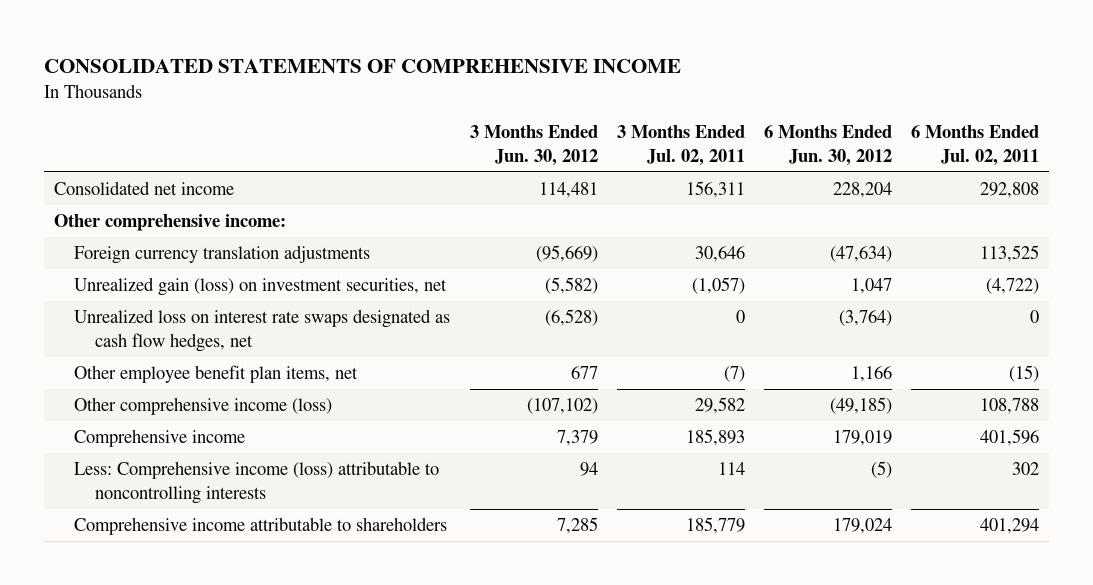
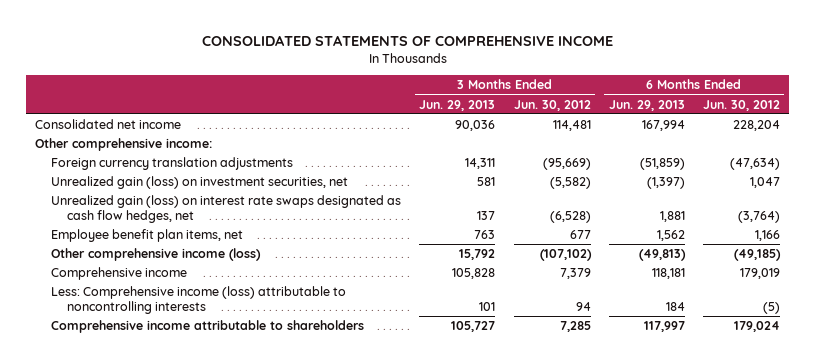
- | 3 Months Ended Jun. 30, 2012 | 3 Months Ended Jul. 02, 2011 | 6 Months Ended Jun. 30, 2012 | 6 Months Ended Jul. 02, 2011
+ | 3 Months Ended Jun. 29, 2013 | 3 Months Ended Jun. 30, 2012 | 6 Months Ended Jun. 29, 2013 | 6 Months Ended Jun. 30, 2012
- Unrealized loss on interest rate swaps designated as cash flow hedges, net | (6,528) | 0 | (3,764) | 0
- Other employee benefit plan items, net | 677 | (7) | 1,166 | (15)
+ Unrealized gain (loss) on interest rate swaps designated as cash flow hedges, net | 137 | (6,528) | 1,881 | (3,764)
+ Employee benefit plan items, net | 763 | 677 | 1,562 | 1,166

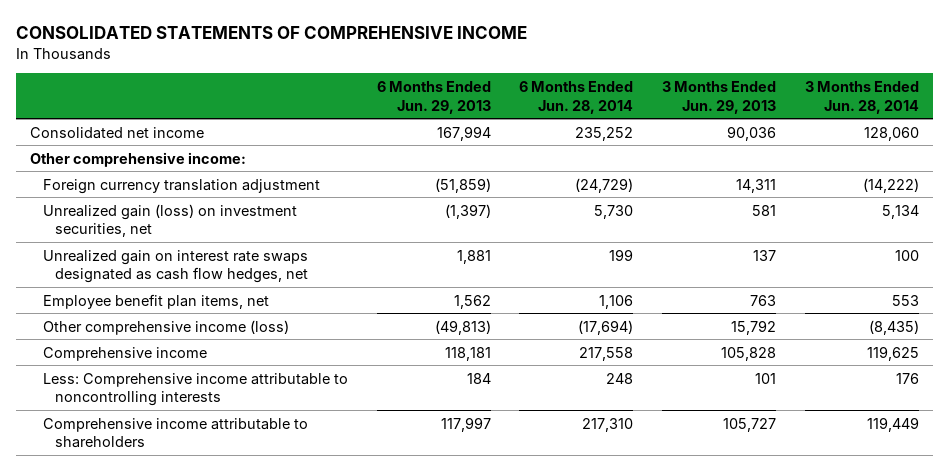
- | 3 Months Ended Jun. 29, 2013 | 3 Months Ended Jun. 30, 2012 | 6 Months Ended Jun. 29, 2013 | 6 Months Ended Jun. 30, 2012
+ | 6 Months Ended Jun. 29, 2013 | 6 Months Ended Jun. 28, 2014 | 3 Months Ended Jun. 29, 2013 | 3 Months Ended Jun. 28, 2014
- Foreign currency translation adjustments | 14,311 | (95,669) | (51,859) | (47,634)
+ Foreign currency translation adjustment | (51,859) | (24,729) | 14,311 | (14,222)
- Unrealized gain (loss) on interest rate swaps designated as cash flow hedges, net | 137 | (6,528) | 1,881 | (3,764)
+ Unrealized gain on interest rate swaps designated as cash flow hedges, net | 1,881 | 199 | 137 | 100
- Less: Comprehensive income (loss) attributable to noncontrolling interests | 101 | 94 | 184 | (5)
+ Less: Comprehensive income attributable to noncontrolling interests | 184 | 248 | 101 | 176

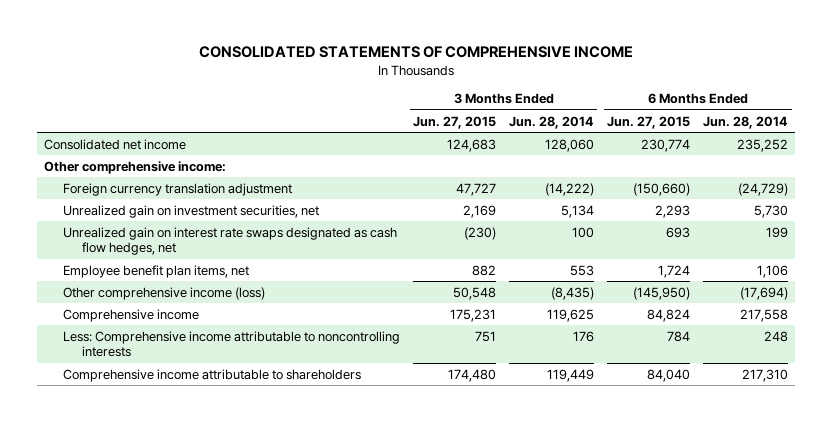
- | 6 Months Ended Jun. 29, 2013 | 6 Months Ended Jun. 28, 2014 | 3 Months Ended Jun. 29, 2013 | 3 Months Ended Jun. 28, 2014
+ | 3 Months Ended Jun. 27, 2015 | 3 Months Ended Jun. 28, 2014 | 6 Months Ended Jun. 27, 2015 | 6 Months Ended Jun. 28, 2014
- Unrealized gain (loss) on investment securities, net | (1,397) | 5,730 | 581 | 5,134
+ Unrealized gain on investment securities, net | 2,169 | 5,134 | 2,293 | 5,730

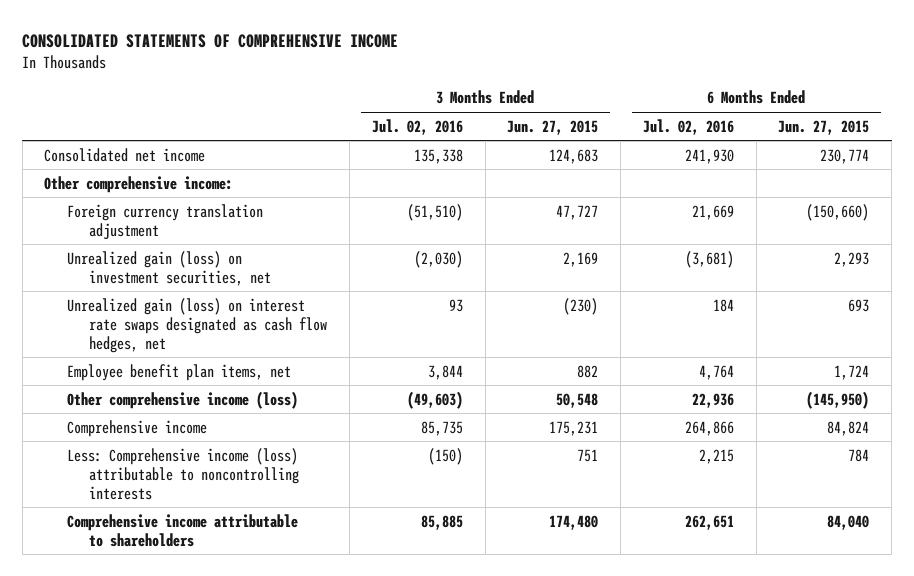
- | 3 Months Ended Jun. 27, 2015 | 3 Months Ended Jun. 28, 2014 | 6 Months Ended Jun. 27, 2015 | 6 Months Ended Jun. 28, 2014
+ | 3 Months Ended Jul. 02, 2016 | 3 Months Ended Jun. 27, 2015 | 6 Months Ended Jul. 02, 2016 | 6 Months Ended Jun. 27, 2015
- Unrealized gain on investment securities, net | 2,169 | 5,134 | 2,293 | 5,730
- Unrealized gain on interest rate swaps designated as cash flow hedges, net | (230) | 100 | 693 | 199
+ Unrealized gain (loss) on investment securities, net | (2,030) | 2,169 | (3,681) | 2,293
+ Unrealized gain (loss) on interest rate swaps designated as cash flow hedges, net | 93 | (230) | 184 | 693
- Less: Comprehensive income attributable to noncontrolling interests | 751 | 176 | 784 | 248
+ Less: Comprehensive income (loss) attributable to noncontrolling interests | (150) | 751 | 2,215 | 784

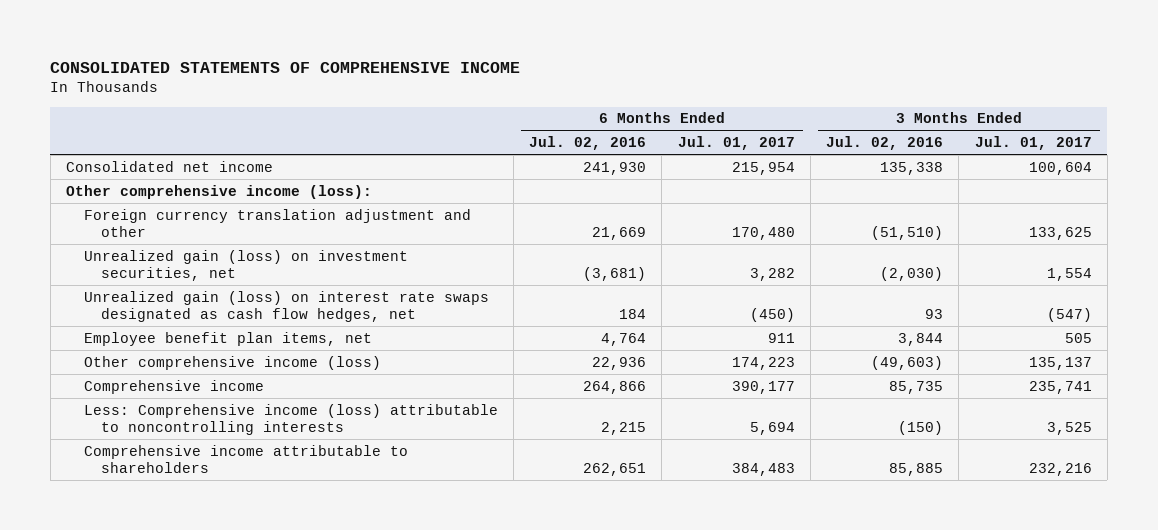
- | 3 Months Ended Jul. 02, 2016 | 3 Months Ended Jun. 27, 2015 | 6 Months Ended Jul. 02, 2016 | 6 Months Ended Jun. 27, 2015
+ | 6 Months Ended Jul. 02, 2016 | 6 Months Ended Jul. 01, 2017 | 3 Months Ended Jul. 02, 2016 | 3 Months Ended Jul. 01, 2017
- Other comprehensive income:
- Foreign currency translation adjustment | (51,510) | 47,727 | 21,669 | (150,660)
+ Other comprehensive income (loss):
+ Foreign currency translation adjustment and other | 21,669 | 170,480 | (51,510) | 133,625

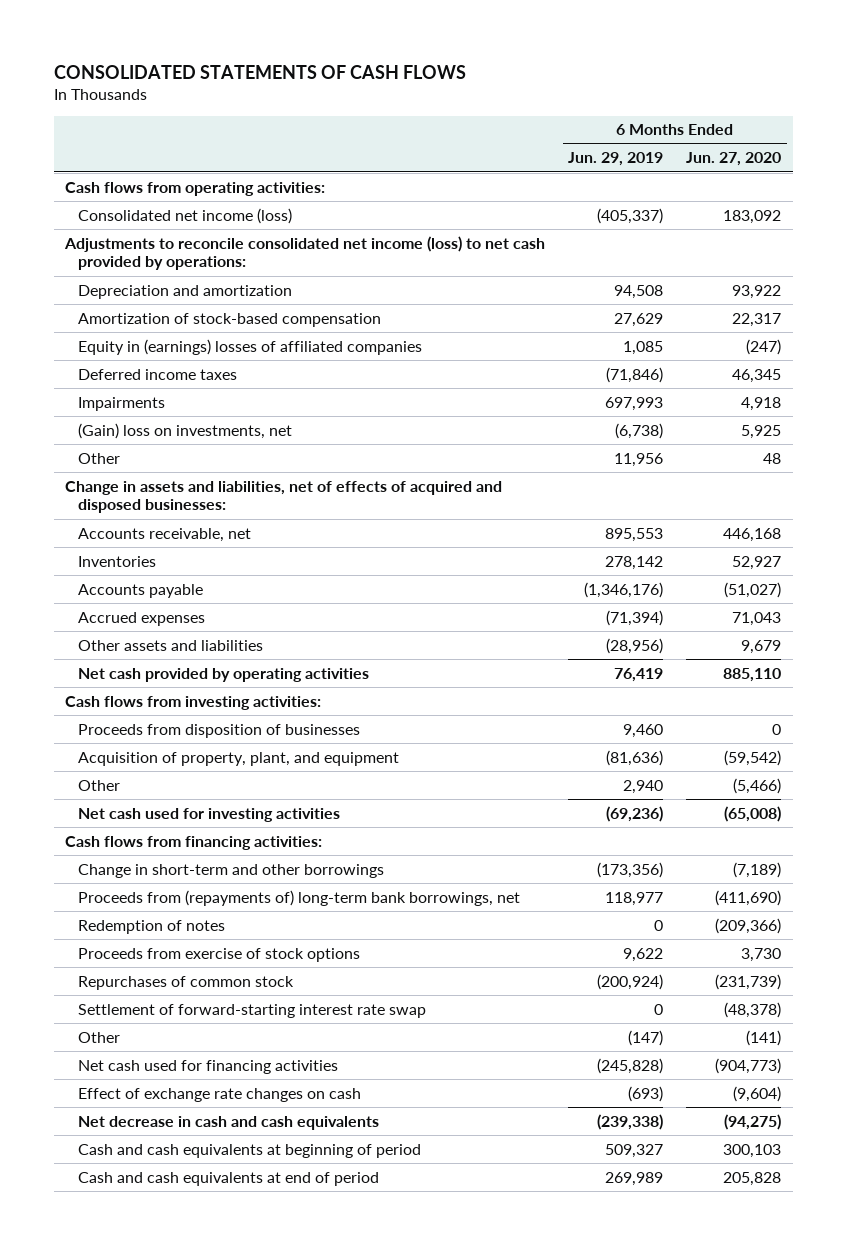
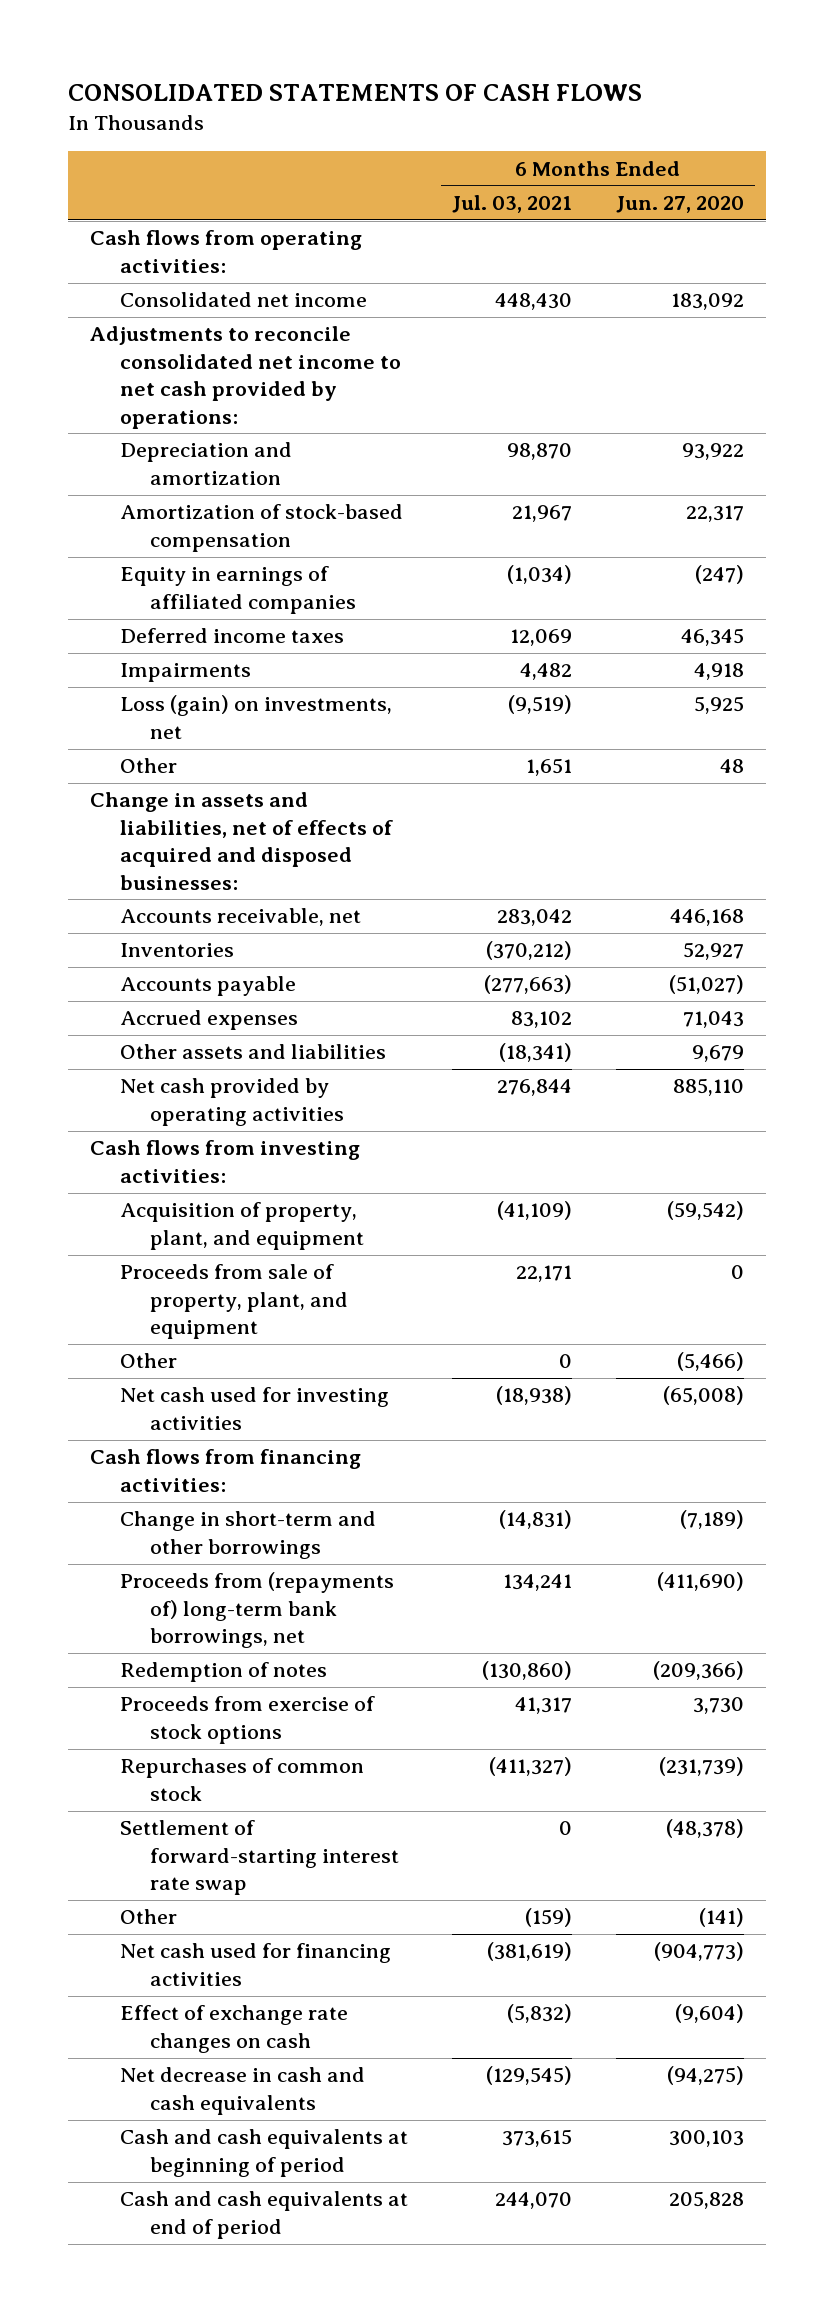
- | 6 Months Ended Jun. 29, 2019 | 6 Months Ended Jun. 27, 2020
+ | 6 Months Ended Jul. 03, 2021 | 6 Months Ended Jun. 27, 2020
- Consolidated net income (loss) | (405,337) | 183,092
- Adjustments to reconcile consolidated net income (loss) to net cash provided by operations:
+ Consolidated net income | 448,430 | 183,092
+ Adjustments to reconcile consolidated net income to net cash provided by operations:
- Equity in (earnings) losses of affiliated companies | 1,085 | (247)
+ Equity in earnings of affiliated companies | (1,034) | (247)
- (Gain) loss on investments, net | (6,738) | 5,925
+ Loss (gain) on investments, net | (9,519) | 5,925
- Proceeds from disposition of businesses | 9,460 | 0
+ Proceeds from sale of property, plant, and equipment | 22,171 | 0

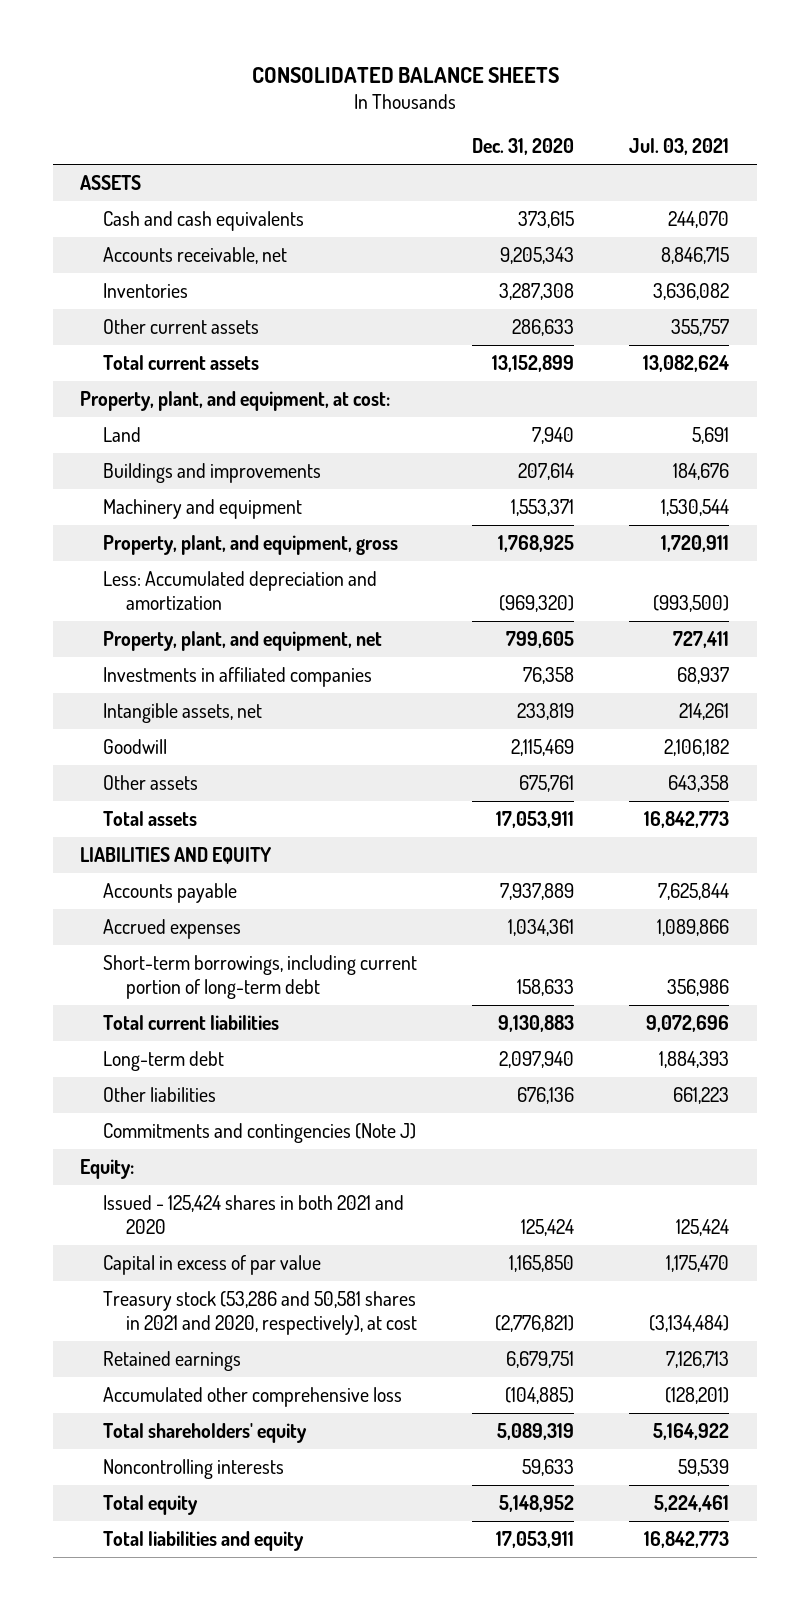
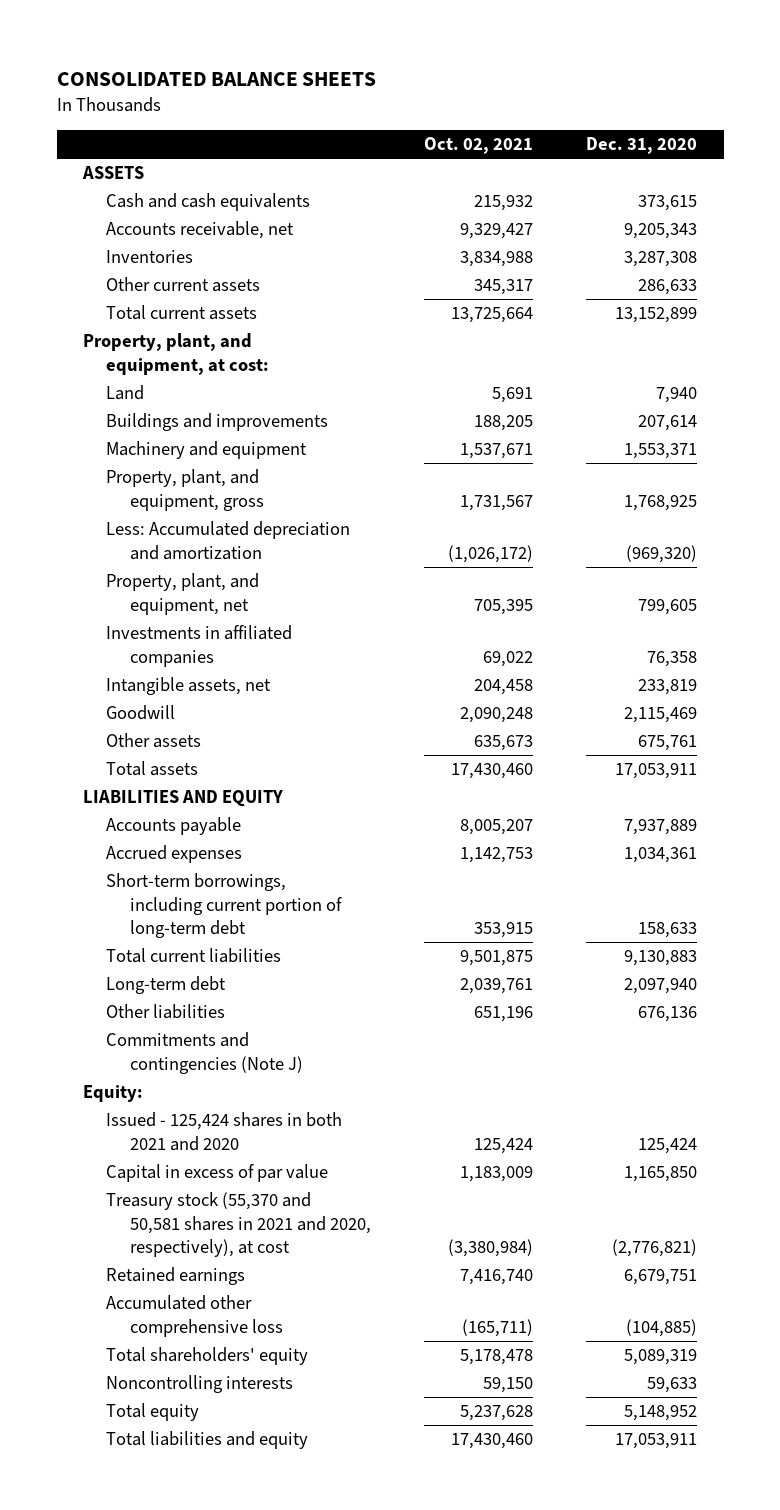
- | Dec. 31, 2020 | Jul. 03, 2021
+ | Oct. 02, 2021 | Dec. 31, 2020
- Treasury stock (53,286 and 50,581 shares in 2021 and 2020, respectively), at cost | (2,776,821) | (3,134,484)
+ Treasury stock (55,370 and 50,581 shares in 2021 and 2020, respectively), at cost | (3,380,984) | (2,776,821)

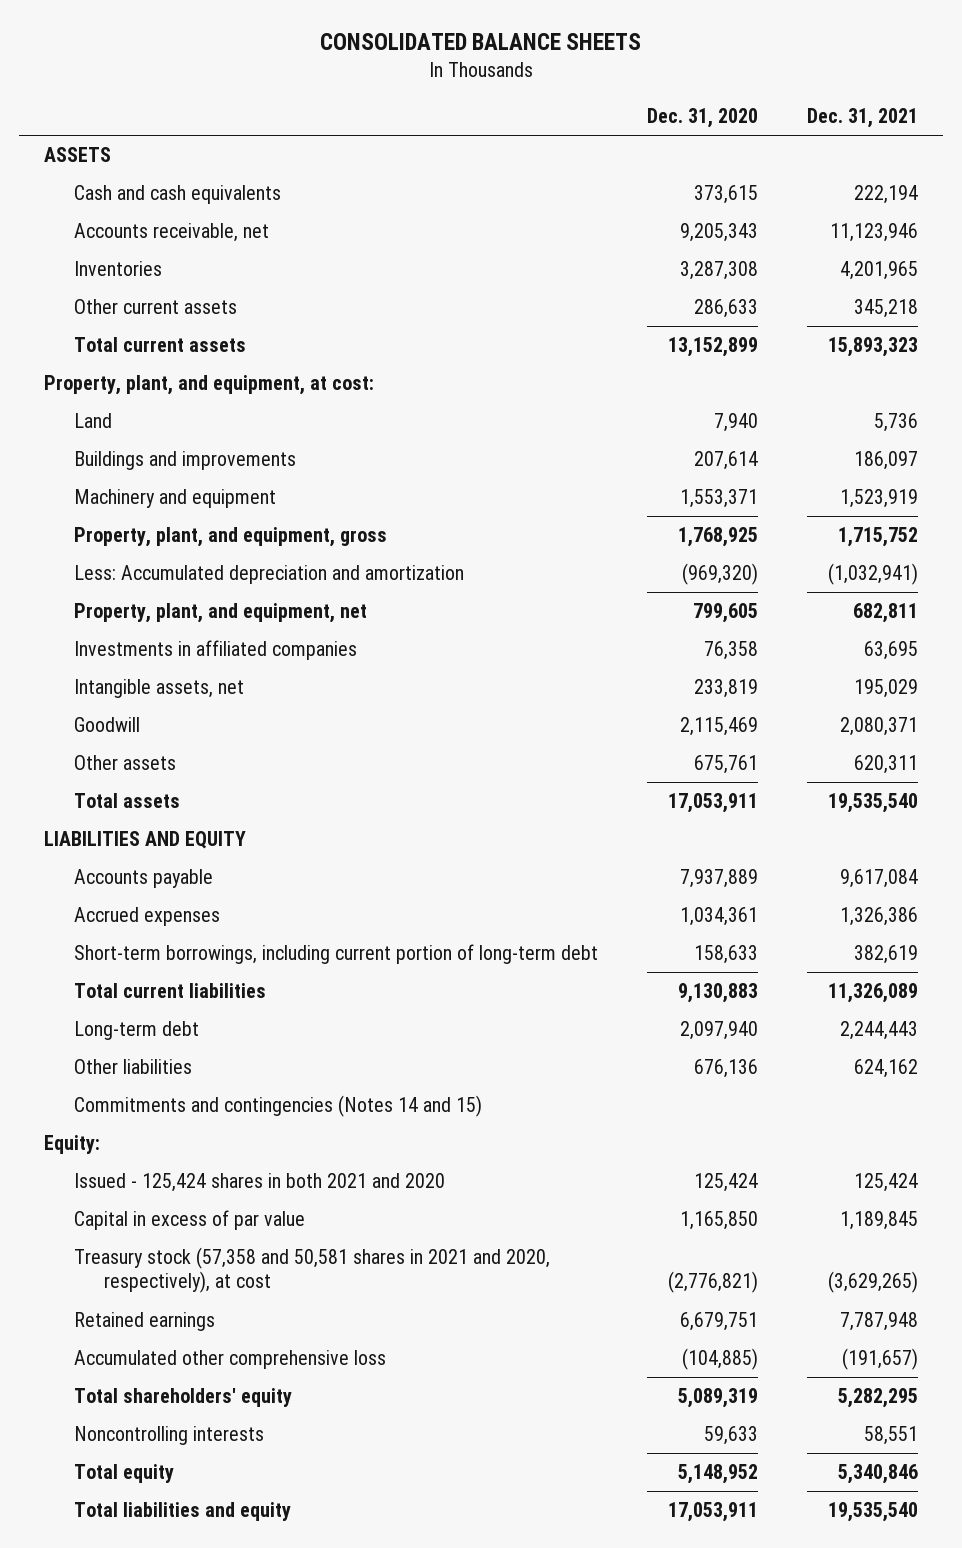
- | Oct. 02, 2021 | Dec. 31, 2020
+ | Dec. 31, 2020 | Dec. 31, 2021
- Commitments and contingencies (Note J)
+ Commitments and contingencies (Notes 14 and 15)
- Treasury stock (55,370 and 50,581 shares in 2021 and 2020, respectively), at cost | (3,380,984) | (2,776,821)
+ Treasury stock (57,358 and 50,581 shares in 2021 and 2020, respectively), at cost | (2,776,821) | (3,629,265)

